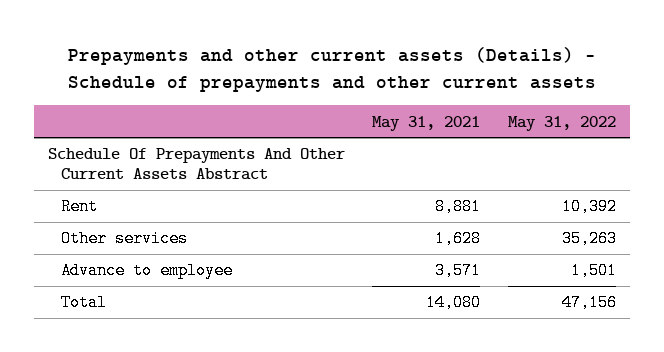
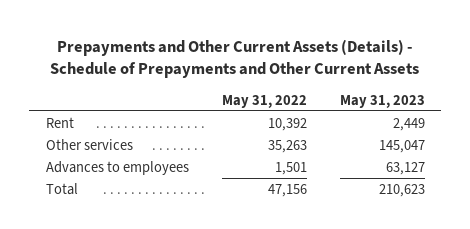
- Prepayments and other current assets (Details) - Schedule of prepayments and other current assets
+ Prepayments and Other Current Assets (Details) - Schedule of Prepayments and Other Current Assets
- | May 31, 2021 | May 31, 2022
+ | May 31, 2022 | May 31, 2023
- Schedule Of Prepayments And Other Current Assets Abstract
- Advance to employee | 3,571 | 1,501
+ Advances to employees | 1,501 | 63,127

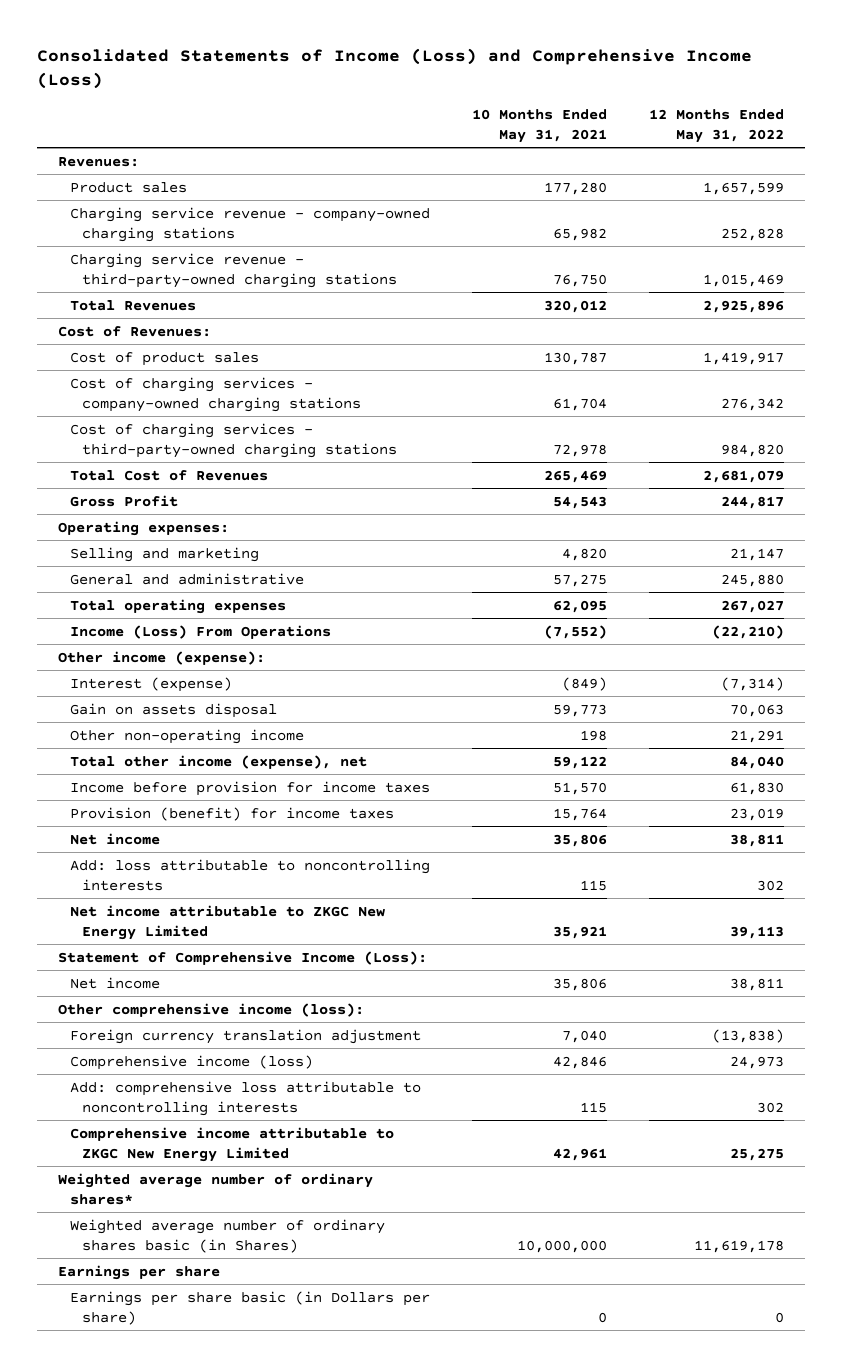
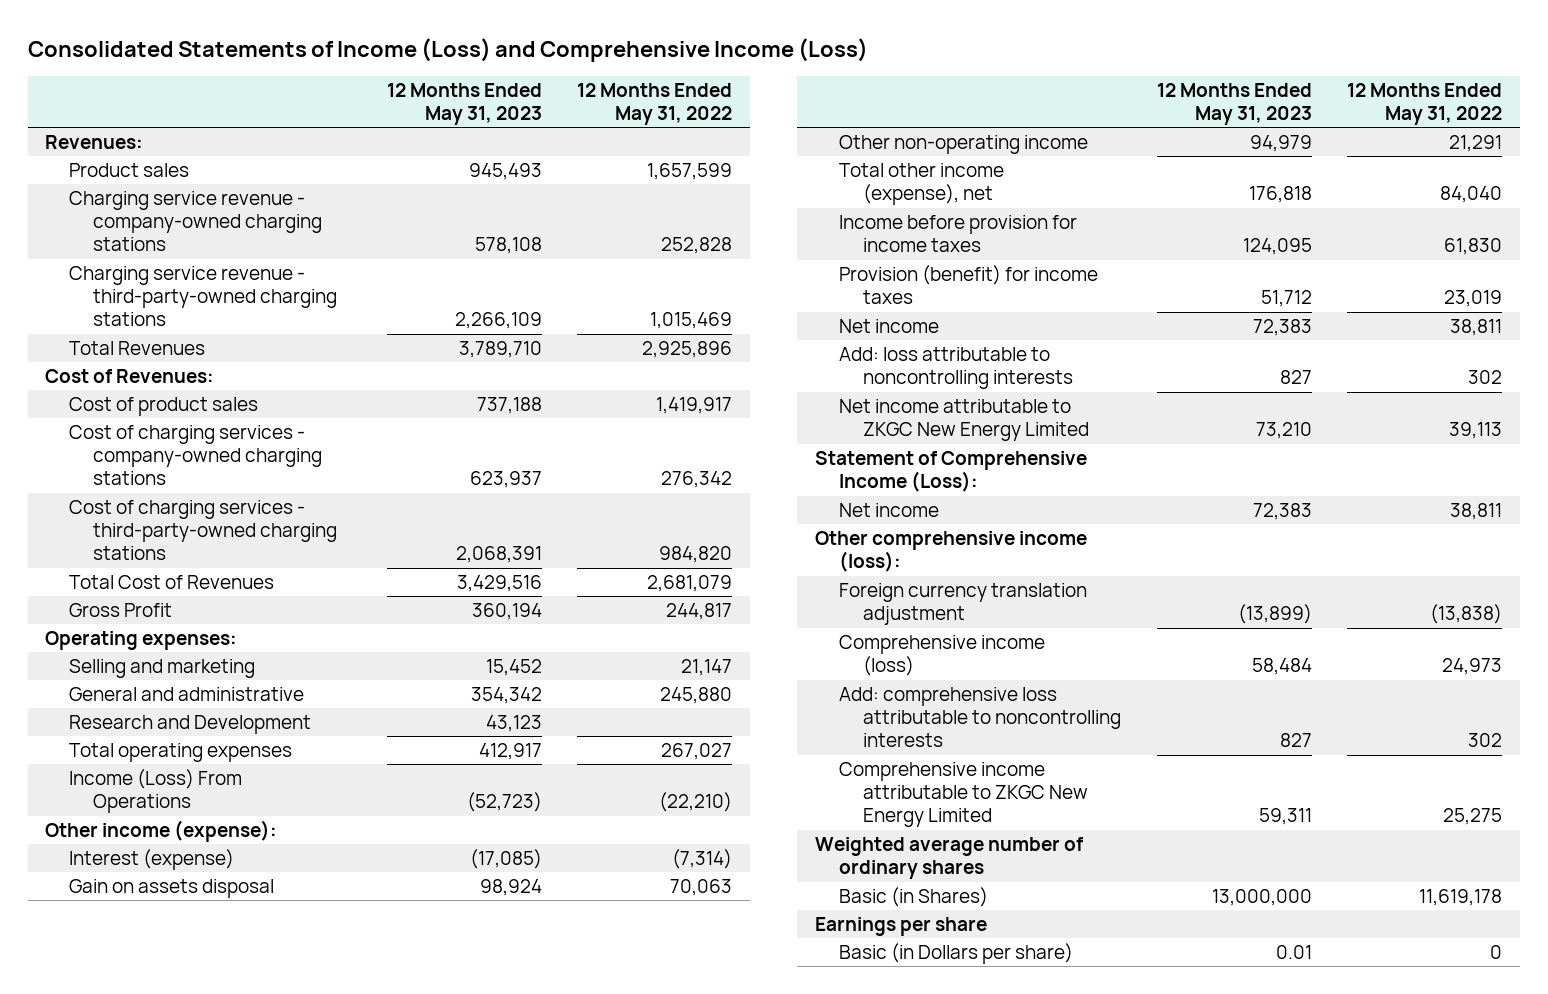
- | 10 Months Ended May 31, 2021 | 12 Months Ended May 31, 2022
+ | 12 Months Ended May 31, 2023 | 12 Months Ended May 31, 2022
+ Research and Development | 43,123 |
- Weighted average number of ordinary shares*
- Weighted average number of ordinary shares basic (in Shares) | 10,000,000 | 11,619,178
+ Weighted average number of ordinary shares
+ Basic (in Shares) | 13,000,000 | 11,619,178
- Earnings per share basic (in Dollars per share) | 0 | 0
+ Basic (in Dollars per share) | 0.01 | 0

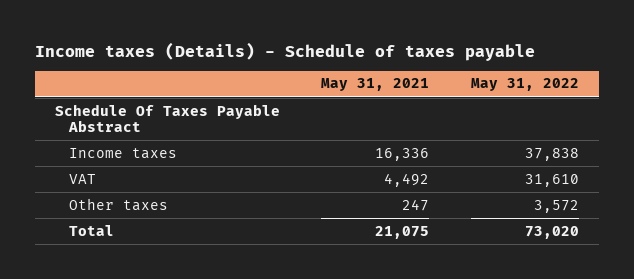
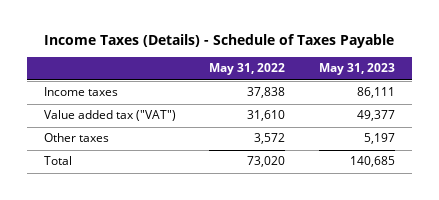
- Income taxes (Details) - Schedule of taxes payable
+ Income Taxes (Details) - Schedule of Taxes Payable
- | May 31, 2021 | May 31, 2022
+ | May 31, 2022 | May 31, 2023
- Schedule Of Taxes Payable Abstract
- VAT | 4,492 | 31,610
+ Value added tax ("VAT") | 31,610 | 49,377

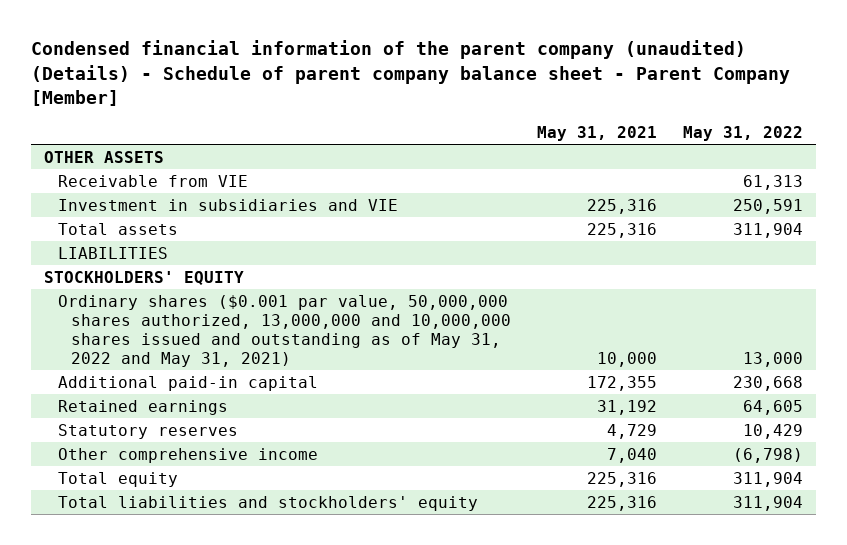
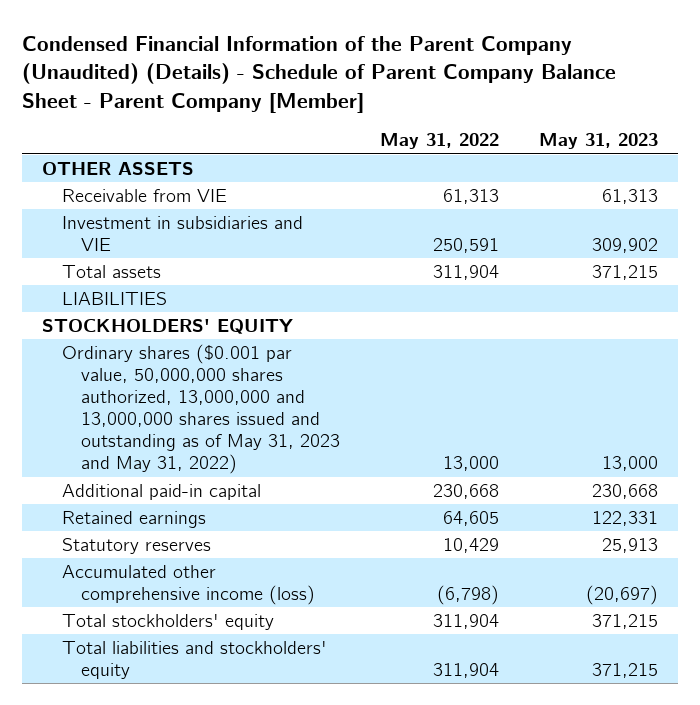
- Condensed financial information of the parent company (unaudited) (Details) - Schedule of parent company balance sheet - Parent Company [Member]
+ Condensed Financial Information of the Parent Company (Unaudited) (Details) - Schedule of Parent Company Balance Sheet - Parent Company [Member]
- | May 31, 2021 | May 31, 2022
+ | May 31, 2022 | May 31, 2023
- Ordinary shares ($0.001 par value, 50,000,000 shares authorized, 13,000,000 and 10,000,000 shares issued and outstanding as of May 31, 2022 and May 31, 2021) | 10,000 | 13,000
+ Ordinary shares ($0.001 par value, 50,000,000 shares authorized, 13,000,000 and 13,000,000 shares issued and outstanding as of May 31, 2023 and May 31, 2022) | 13,000 | 13,000
- Other comprehensive income | 7,040 | (6,798)
- Total equity | 225,316 | 311,904
+ Accumulated other comprehensive income (loss) | (6,798) | (20,697)
+ Total stockholders' equity | 311,904 | 371,215

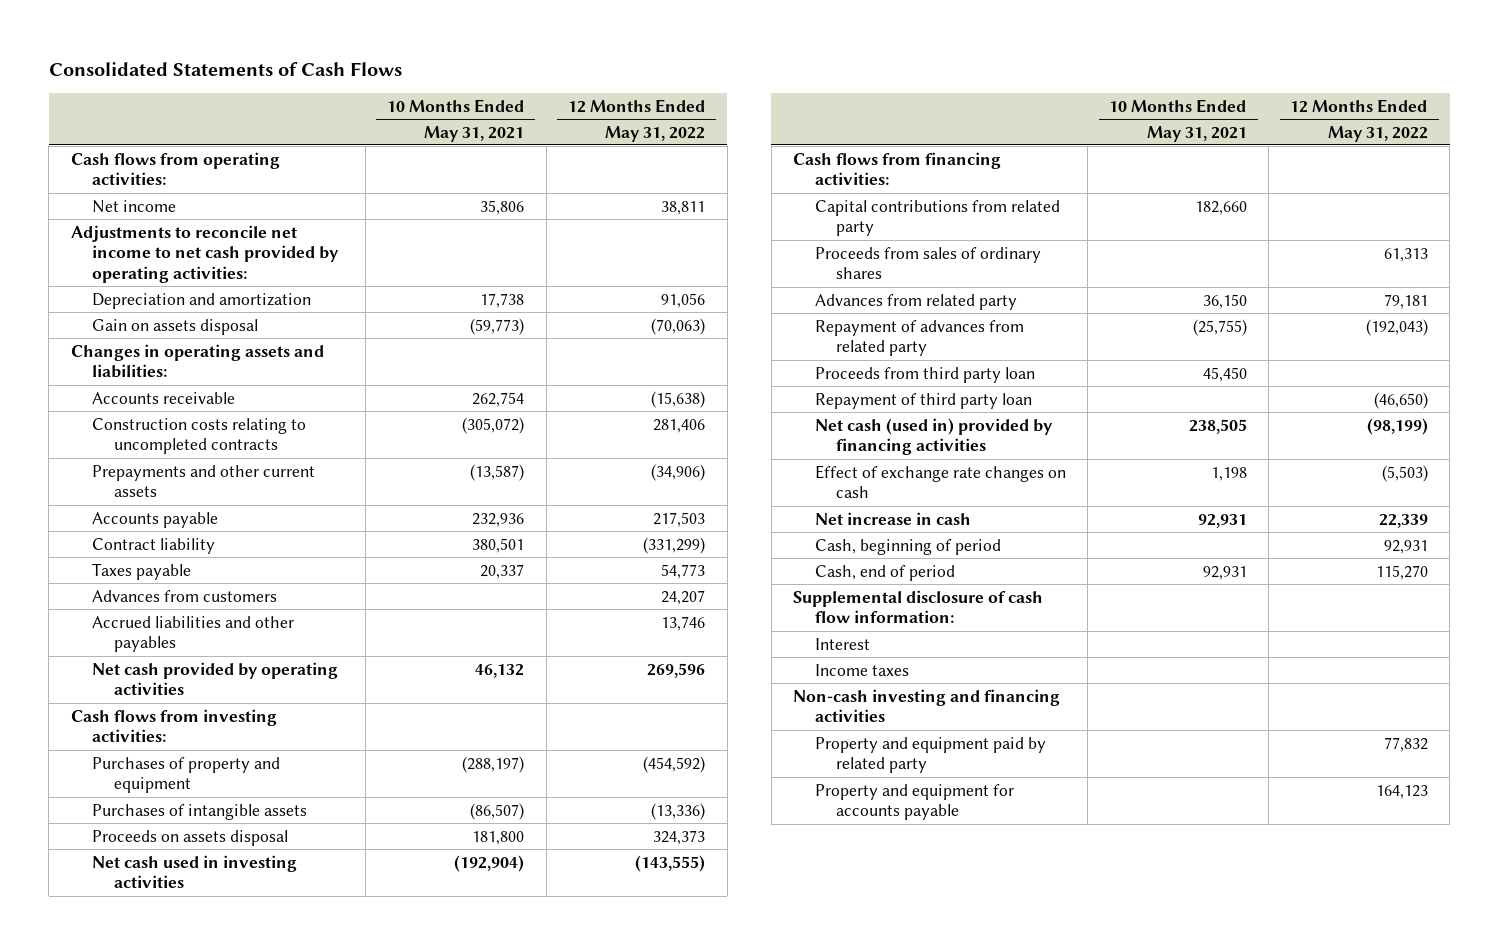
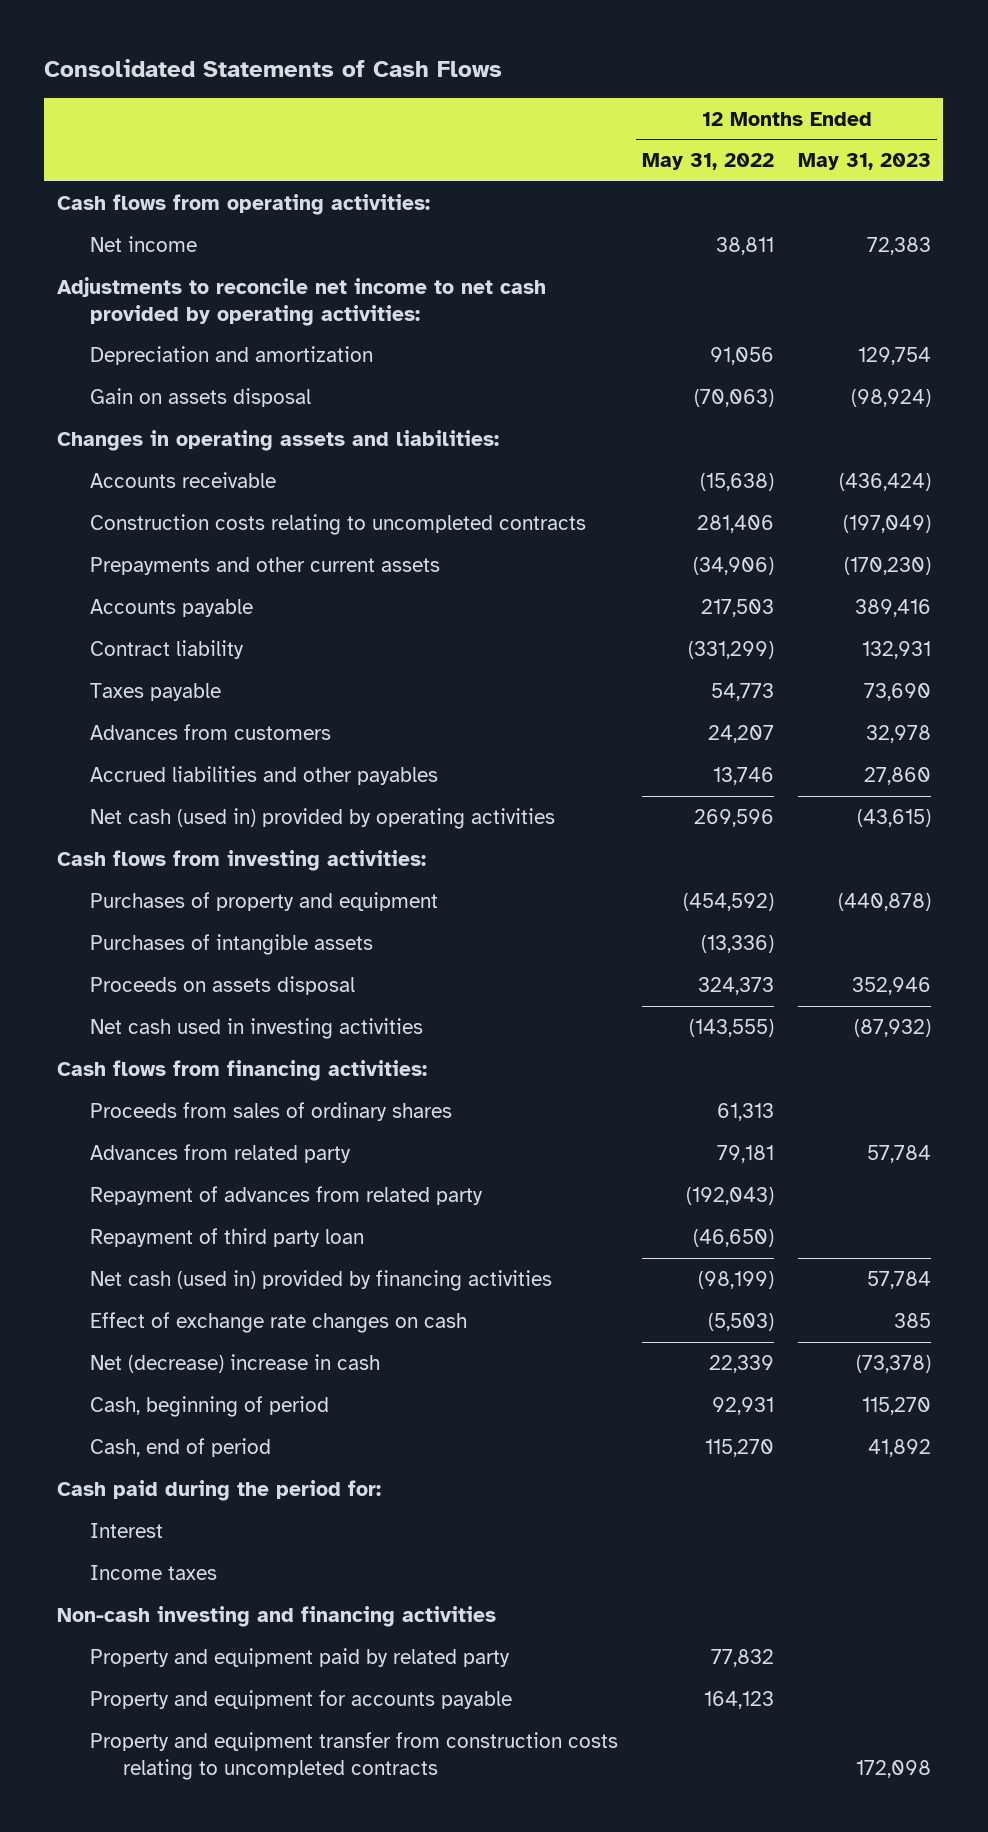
- | 10 Months Ended May 31, 2021 | 12 Months Ended May 31, 2022
+ | 12 Months Ended May 31, 2022 | 12 Months Ended May 31, 2023
- Net cash provided by operating activities | 46,132 | 269,596
+ Net cash (used in) provided by operating activities | 269,596 | (43,615)
- Capital contributions from related party | 182,660 |
- Proceeds from third party loan | 45,450 |
- Net increase in cash | 92,931 | 22,339
+ Net (decrease) increase in cash | 22,339 | (73,378)
- Supplemental disclosure of cash flow information:
+ Cash paid during the period for:
+ Property and equipment transfer from construction costs relating to uncompleted contracts | | 172,098

